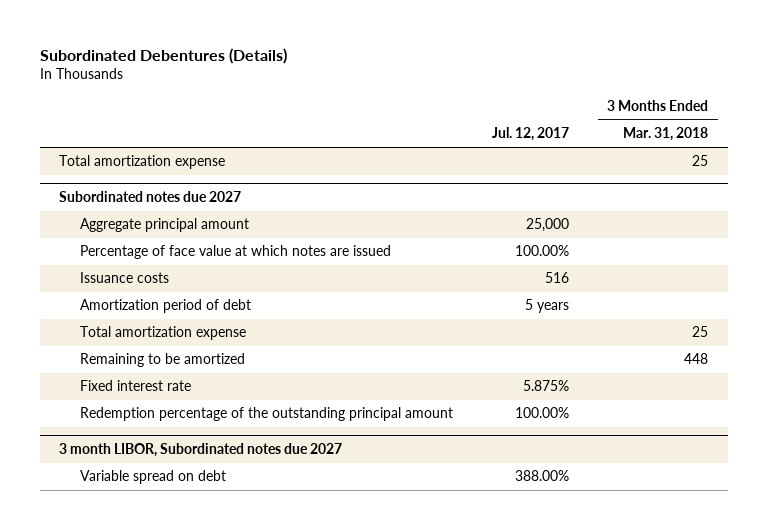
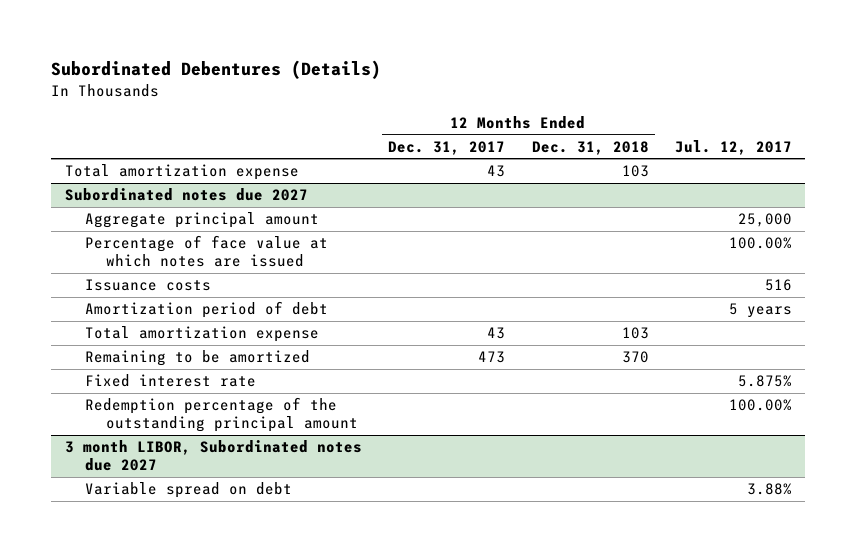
- | Jul. 12, 2017 | 3 Months Ended Mar. 31, 2018
+ | 12 Months Ended Dec. 31, 2017 | 12 Months Ended Dec. 31, 2018 | Jul. 12, 2017
@ 3 month LIBOR, Subordinated notes due 2027
- Variable spread on debt | 388.00% |
+ Variable spread on debt | | | 3.88%

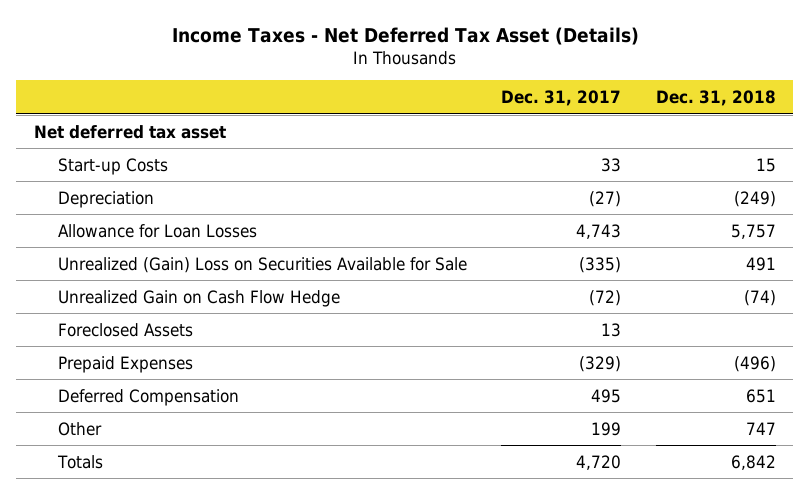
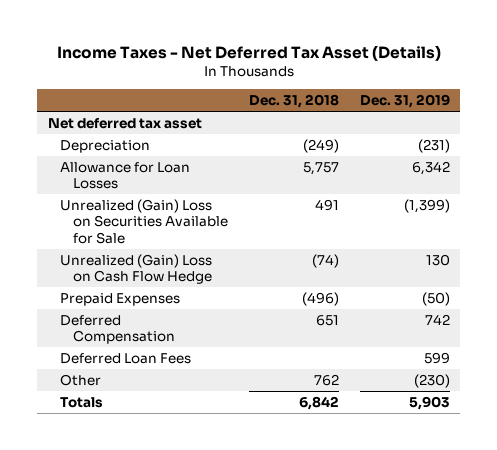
- | Dec. 31, 2017 | Dec. 31, 2018
+ | Dec. 31, 2018 | Dec. 31, 2019
- Start-up Costs | 33 | 15
- Unrealized Gain on Cash Flow Hedge | (72) | (74)
- Foreclosed Assets | 13 |
+ Unrealized (Gain) Loss on Cash Flow Hedge | (74) | 130
- Other | 199 | 747
+ Deferred Loan Fees | | 599
+ Other | 762 | (230)

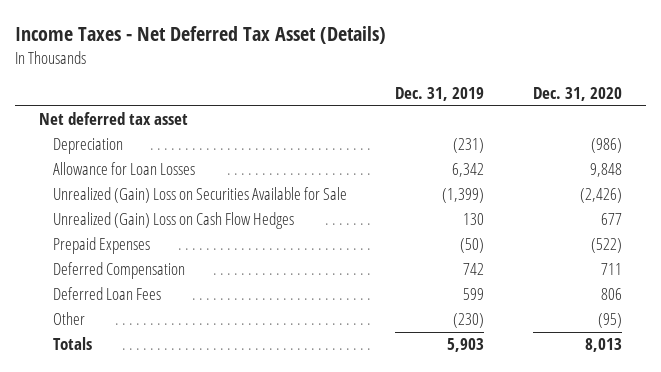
- | Dec. 31, 2018 | Dec. 31, 2019
+ | Dec. 31, 2019 | Dec. 31, 2020
- Unrealized (Gain) Loss on Cash Flow Hedge | (74) | 130
+ Unrealized (Gain) Loss on Cash Flow Hedges | 130 | 677

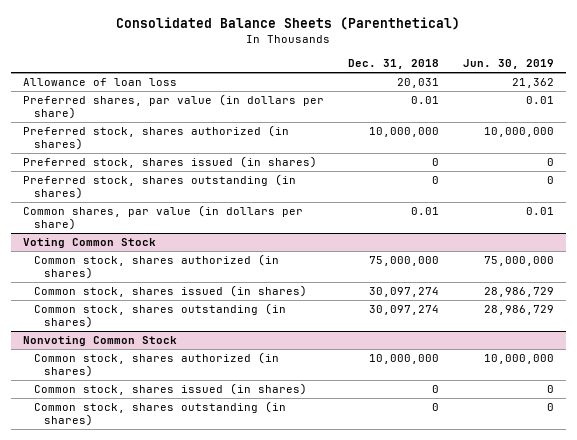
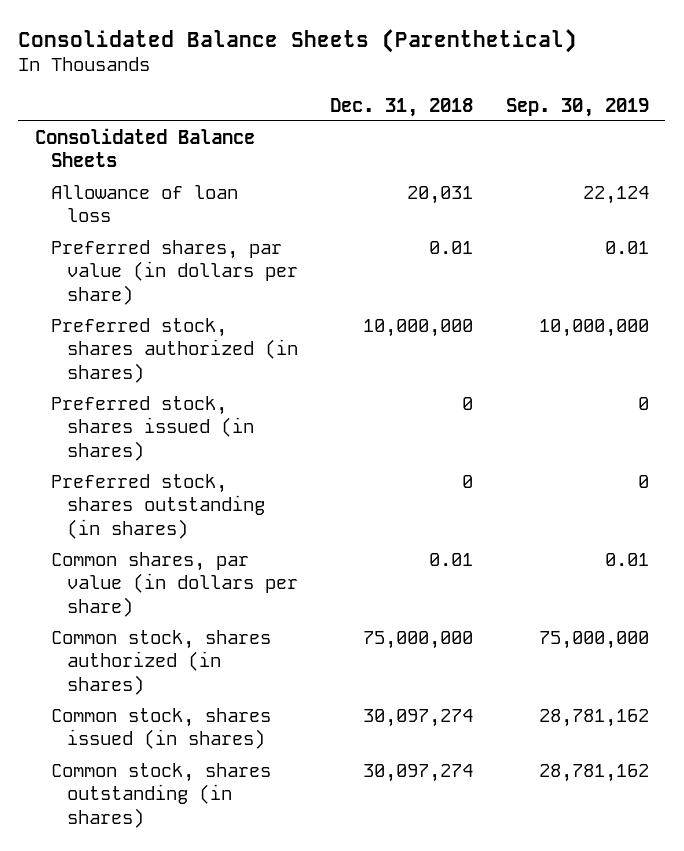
- | Dec. 31, 2018 | Jun. 30, 2019
+ | Dec. 31, 2018 | Sep. 30, 2019
+ Consolidated Balance Sheets
- Voting Common Stock
- Nonvoting Common Stock
- Common stock, shares authorized (in shares) | 10,000,000 | 10,000,000
- Common stock, shares issued (in shares) | 0 | 0
- Common stock, shares outstanding (in shares) | 0 | 0

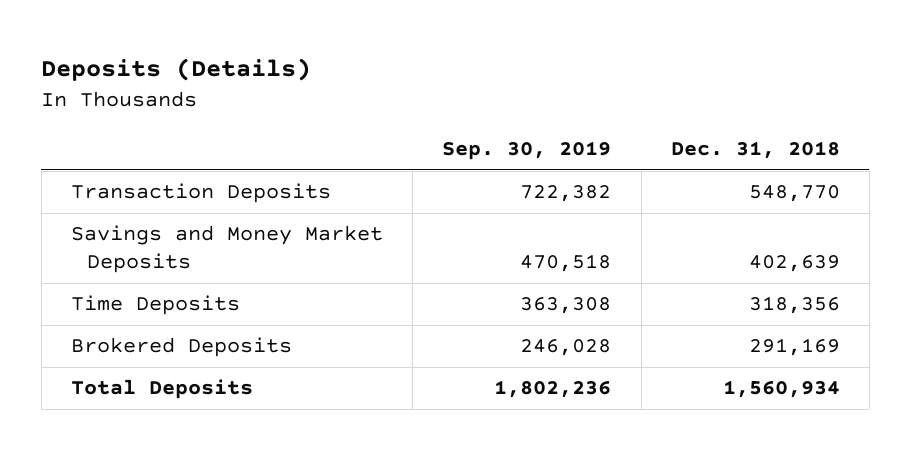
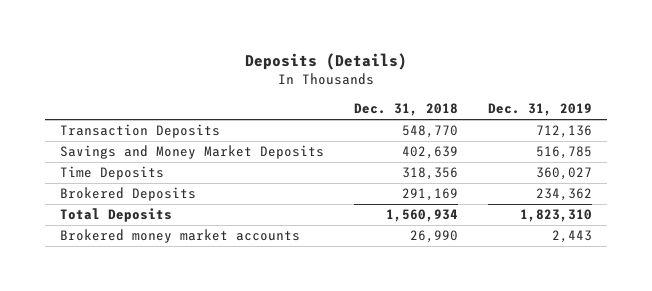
- | Sep. 30, 2019 | Dec. 31, 2018
+ | Dec. 31, 2018 | Dec. 31, 2019
+ Brokered money market accounts | 26,990 | 2,443

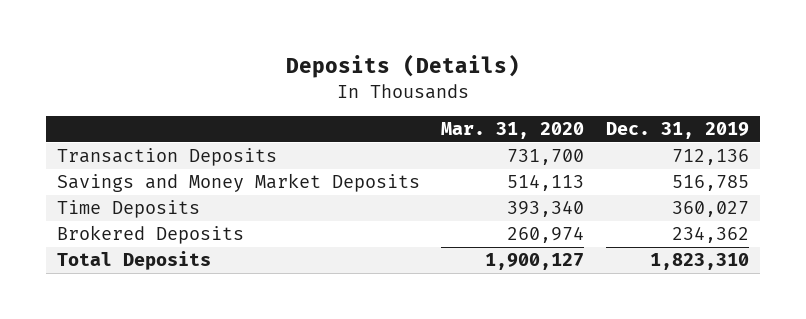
- | Dec. 31, 2018 | Dec. 31, 2019
+ | Mar. 31, 2020 | Dec. 31, 2019
- Brokered money market accounts | 26,990 | 2,443

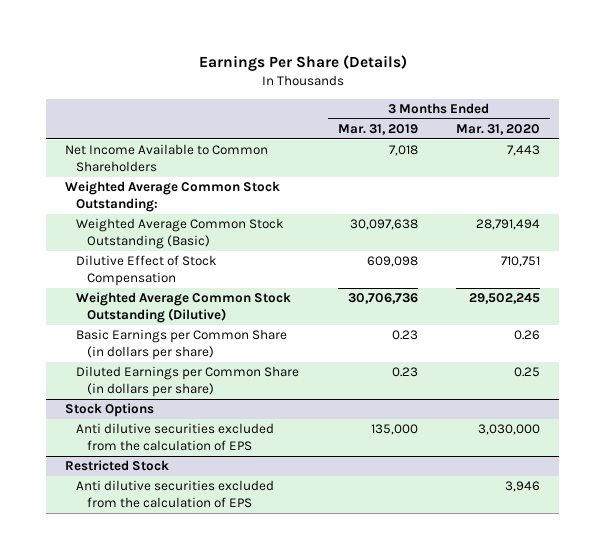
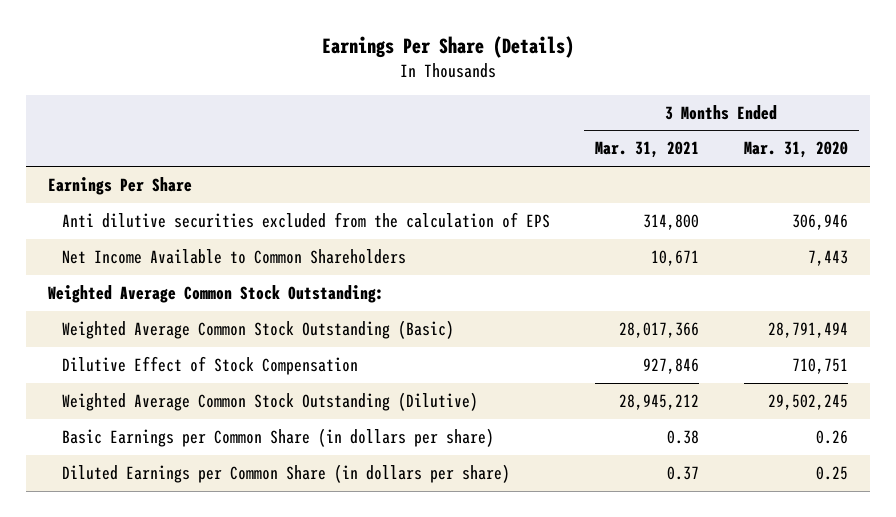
- | 3 Months Ended Mar. 31, 2019 | 3 Months Ended Mar. 31, 2020
+ | 3 Months Ended Mar. 31, 2021 | 3 Months Ended Mar. 31, 2020
+ Earnings Per Share
+ Anti dilutive securities excluded from the calculation of EPS | 314,800 | 306,946
- Stock Options
- Anti dilutive securities excluded from the calculation of EPS | 135,000 | 3,030,000
- Restricted Stock
- Anti dilutive securities excluded from the calculation of EPS | | 3,946

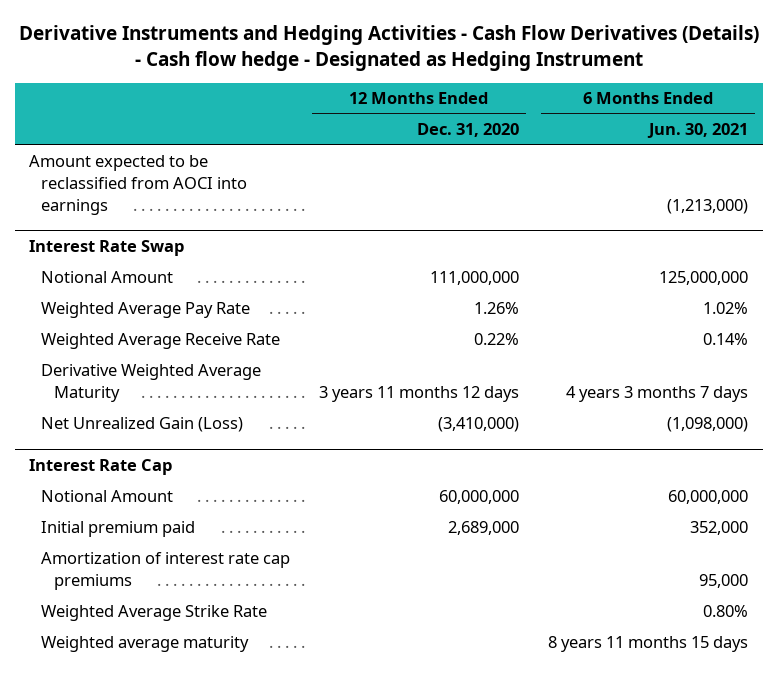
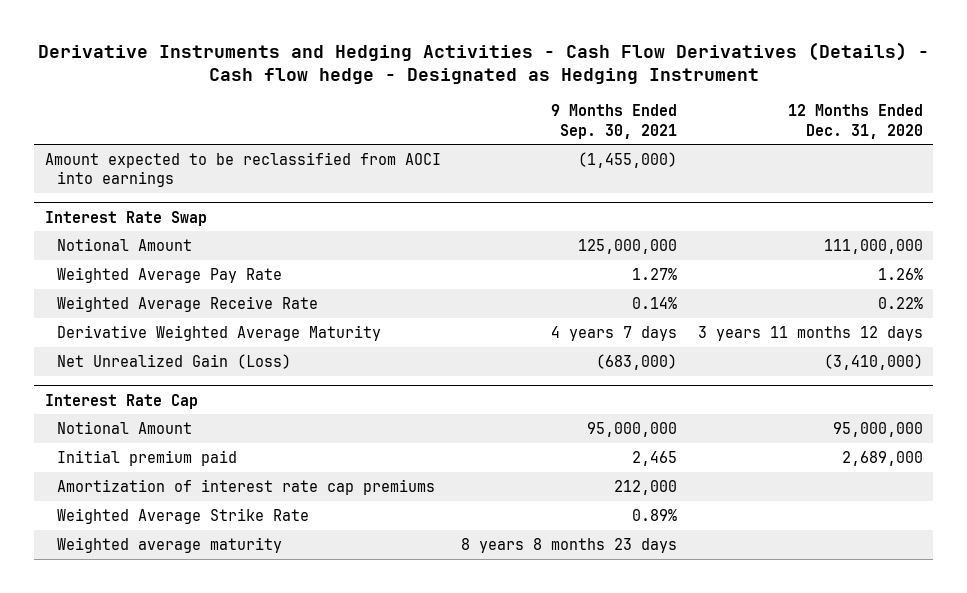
- | 12 Months Ended Dec. 31, 2020 | 6 Months Ended Jun. 30, 2021
+ | 9 Months Ended Sep. 30, 2021 | 12 Months Ended Dec. 31, 2020
@ Interest Rate Cap
- Notional Amount | 60,000,000 | 60,000,000
+ Notional Amount | 95,000,000 | 95,000,000

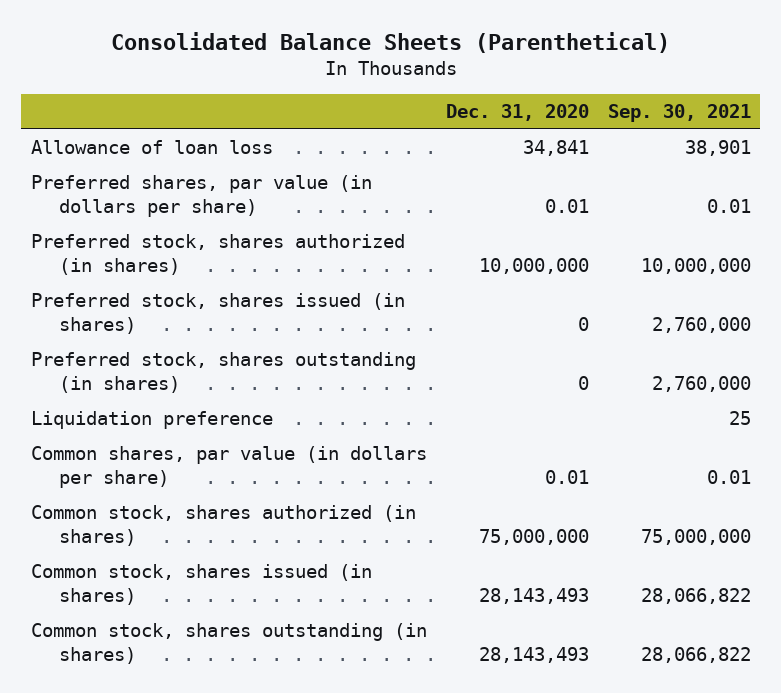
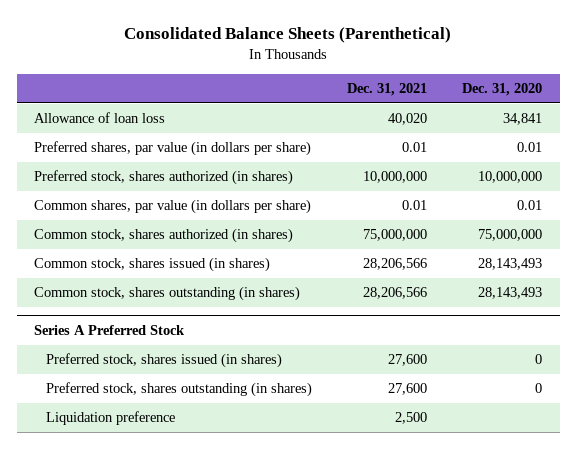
- | Dec. 31, 2020 | Sep. 30, 2021
+ | Dec. 31, 2021 | Dec. 31, 2020
- Preferred stock, shares issued (in shares) | 0 | 2,760,000
- Preferred stock, shares outstanding (in shares) | 0 | 2,760,000
- Liquidation preference | | 25
+ Series A Preferred Stock
+ Preferred stock, shares issued (in shares) | 27,600 | 0
+ Preferred stock, shares outstanding (in shares) | 27,600 | 0
+ Liquidation preference | 2,500 |

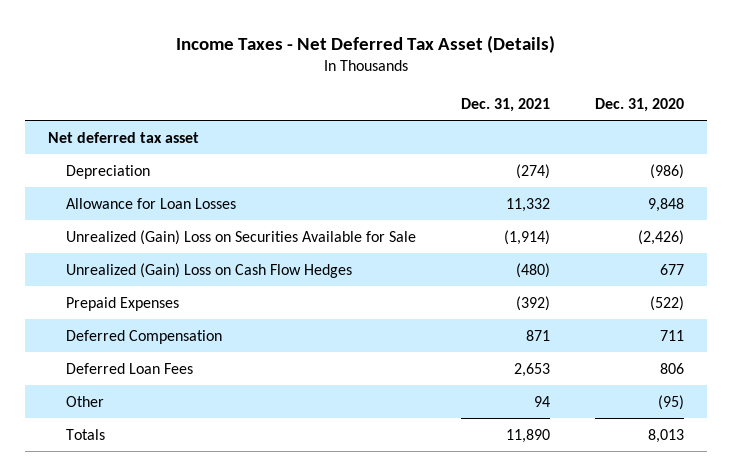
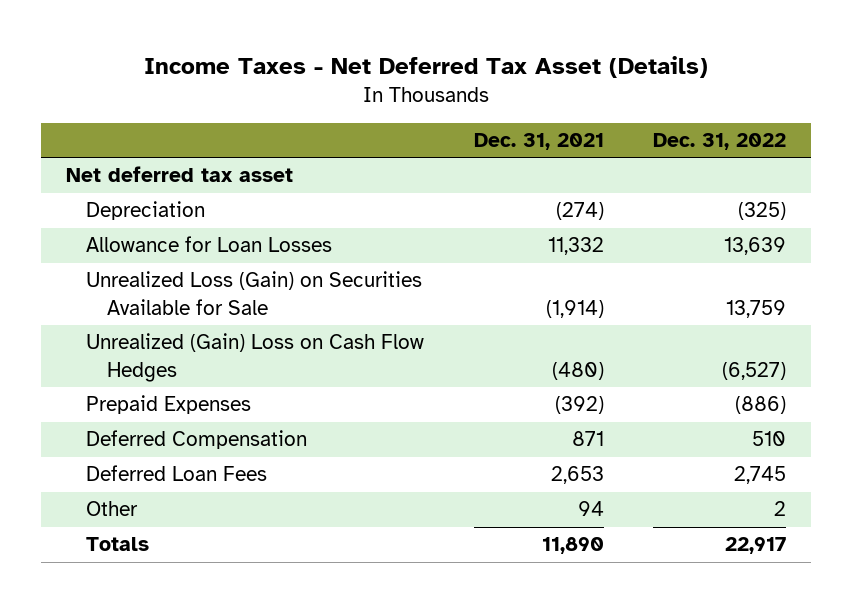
- | Dec. 31, 2021 | Dec. 31, 2020
+ | Dec. 31, 2021 | Dec. 31, 2022
- Unrealized (Gain) Loss on Securities Available for Sale | (1,914) | (2,426)
+ Unrealized Loss (Gain) on Securities Available for Sale | (1,914) | 13,759

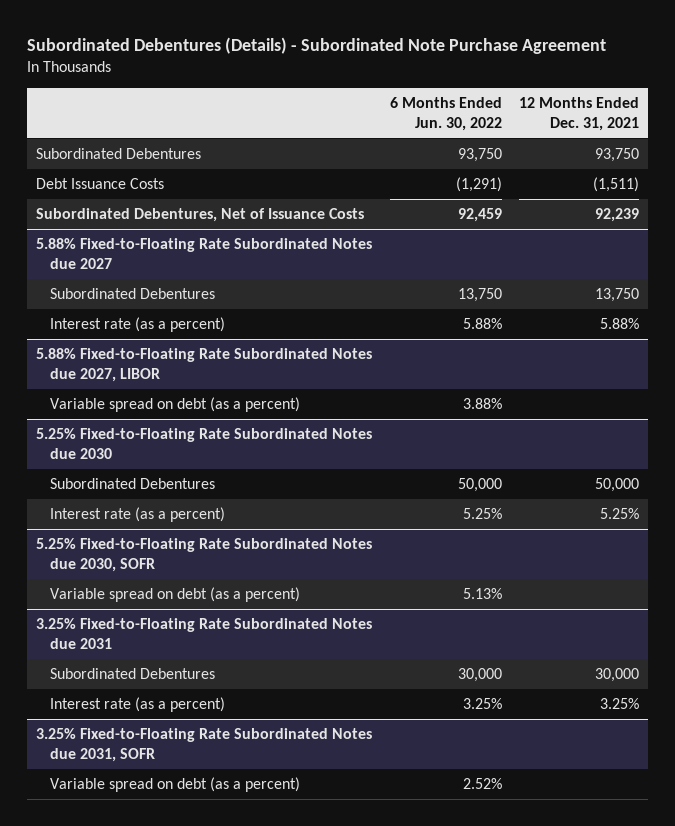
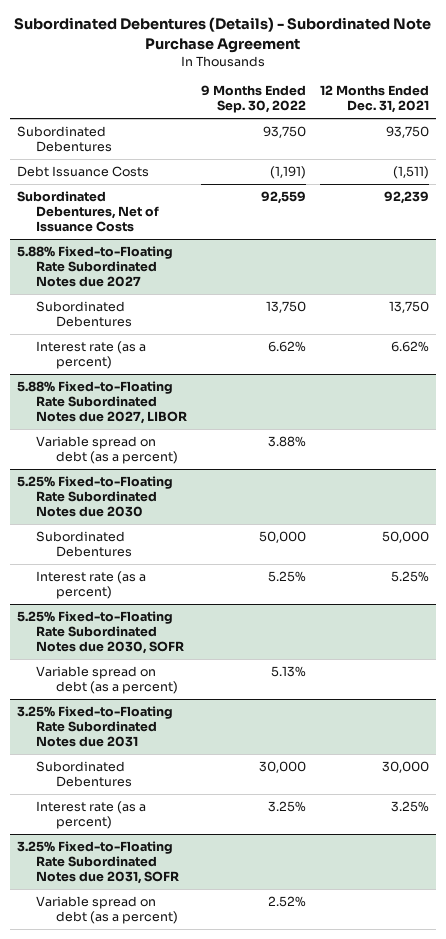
- | 6 Months Ended Jun. 30, 2022 | 12 Months Ended Dec. 31, 2021
+ | 9 Months Ended Sep. 30, 2022 | 12 Months Ended Dec. 31, 2021
@ 5.88% Fixed-to-Floating Rate Subordinated Notes due 2027
- Interest rate (as a percent) | 5.88% | 5.88%
+ Interest rate (as a percent) | 6.62% | 6.62%

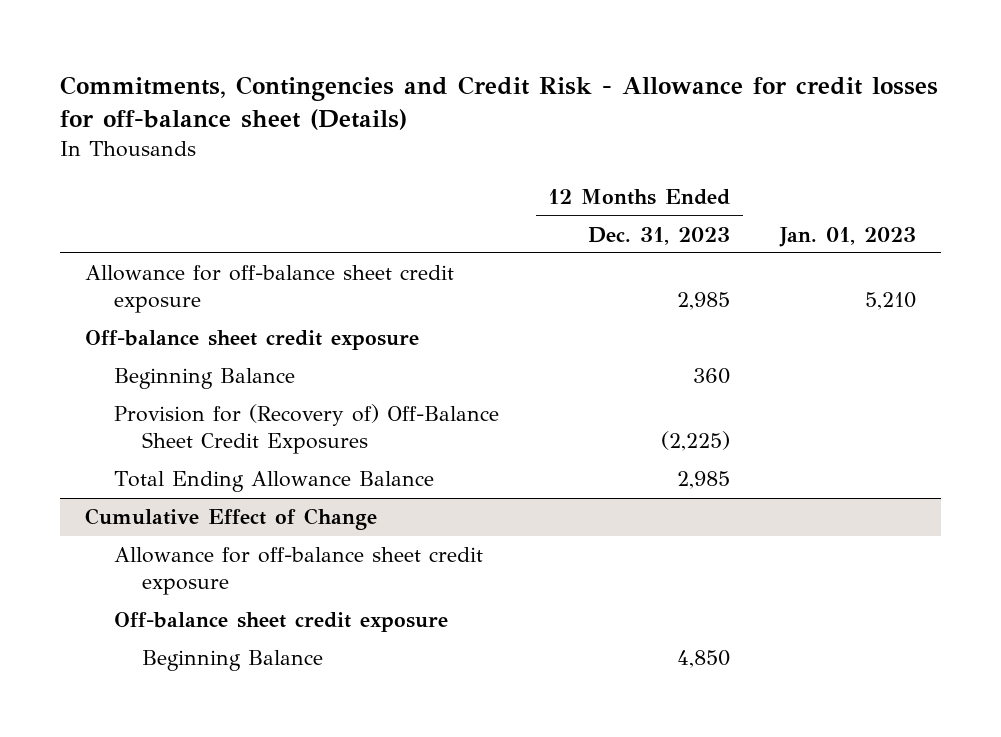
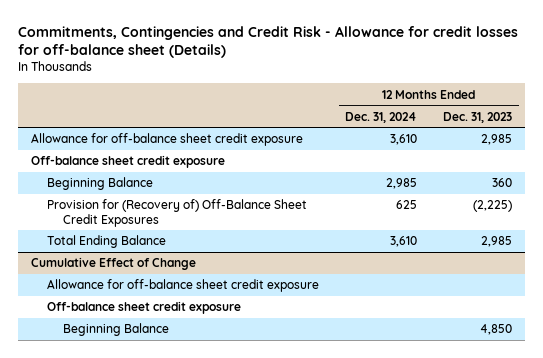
- | 12 Months Ended Dec. 31, 2023 | Jan. 01, 2023
+ | 12 Months Ended Dec. 31, 2024 | 12 Months Ended Dec. 31, 2023
- Total Ending Allowance Balance | 2,985 |
+ Total Ending Balance | 3,610 | 2,985

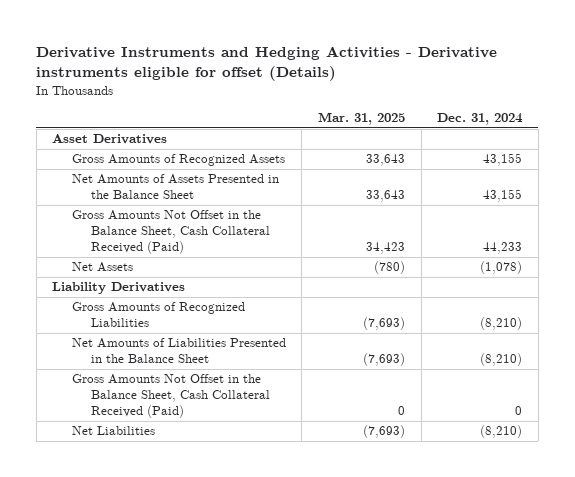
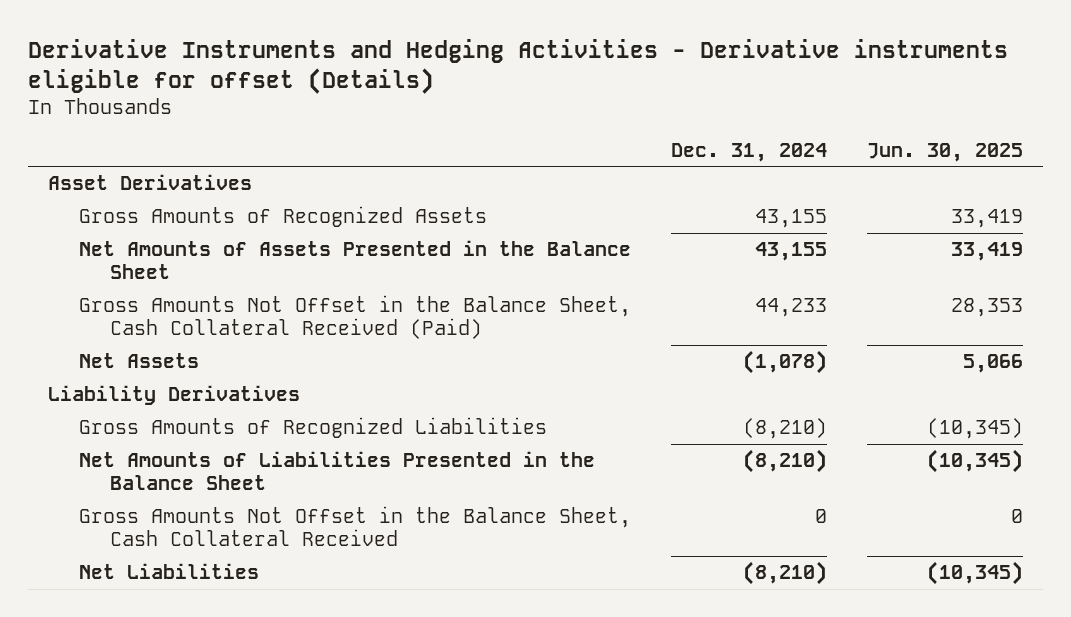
- | Mar. 31, 2025 | Dec. 31, 2024
+ | Dec. 31, 2024 | Jun. 30, 2025
- Gross Amounts Not Offset in the Balance Sheet, Cash Collateral Received (Paid) | 0 | 0
+ Gross Amounts Not Offset in the Balance Sheet, Cash Collateral Received | 0 | 0

